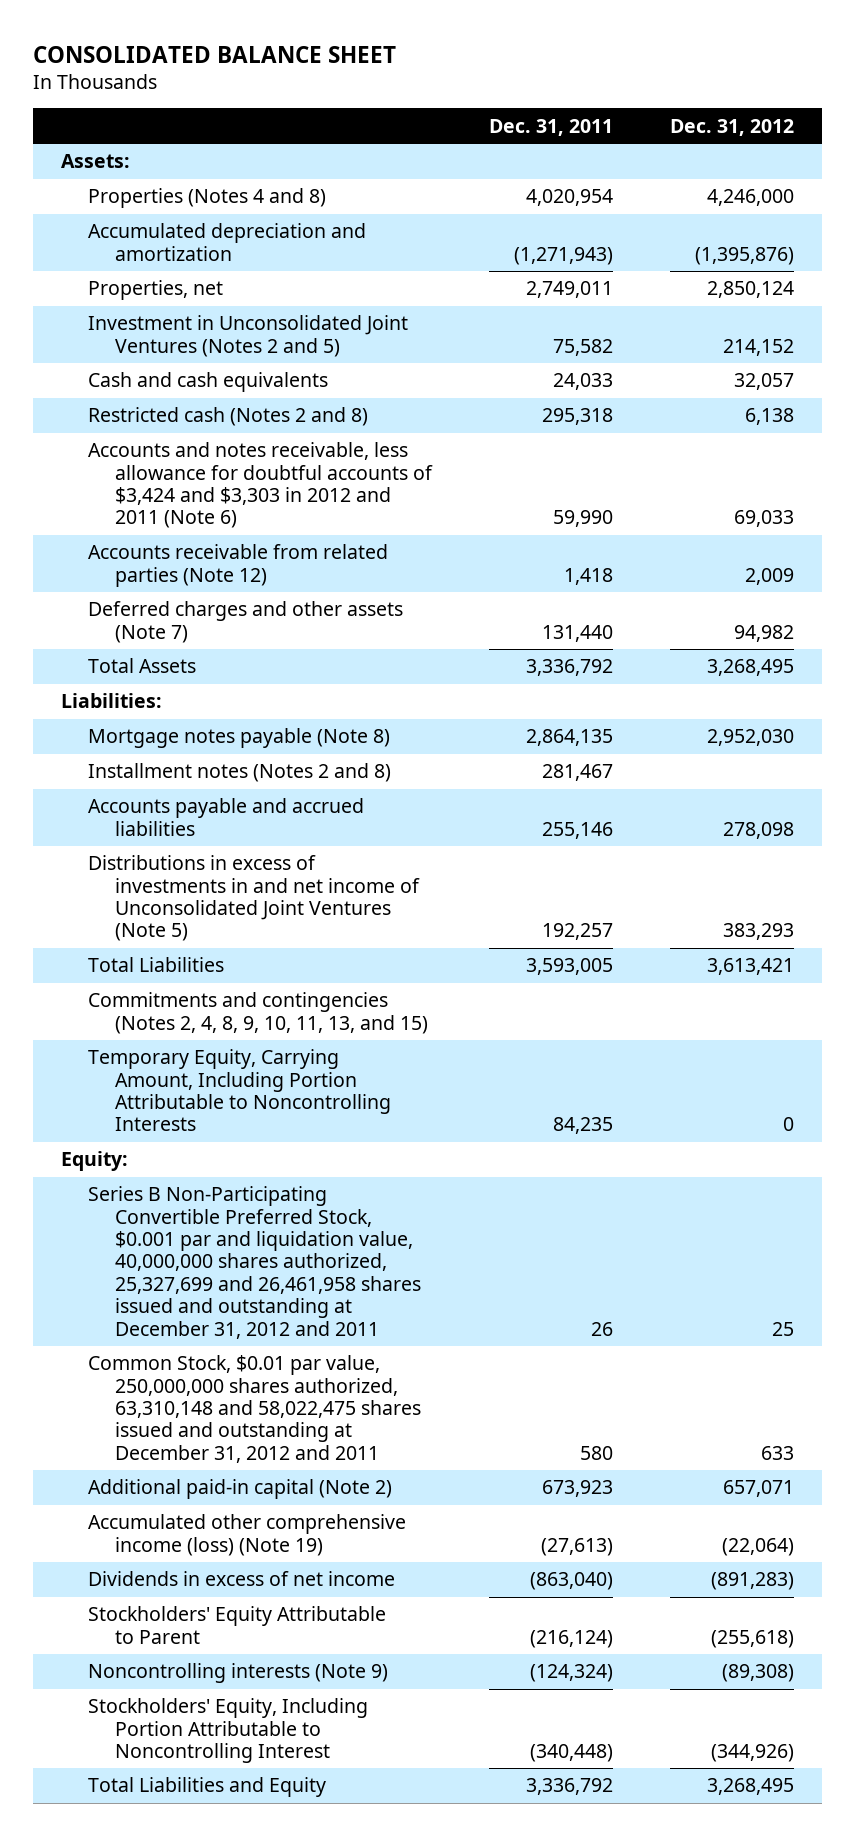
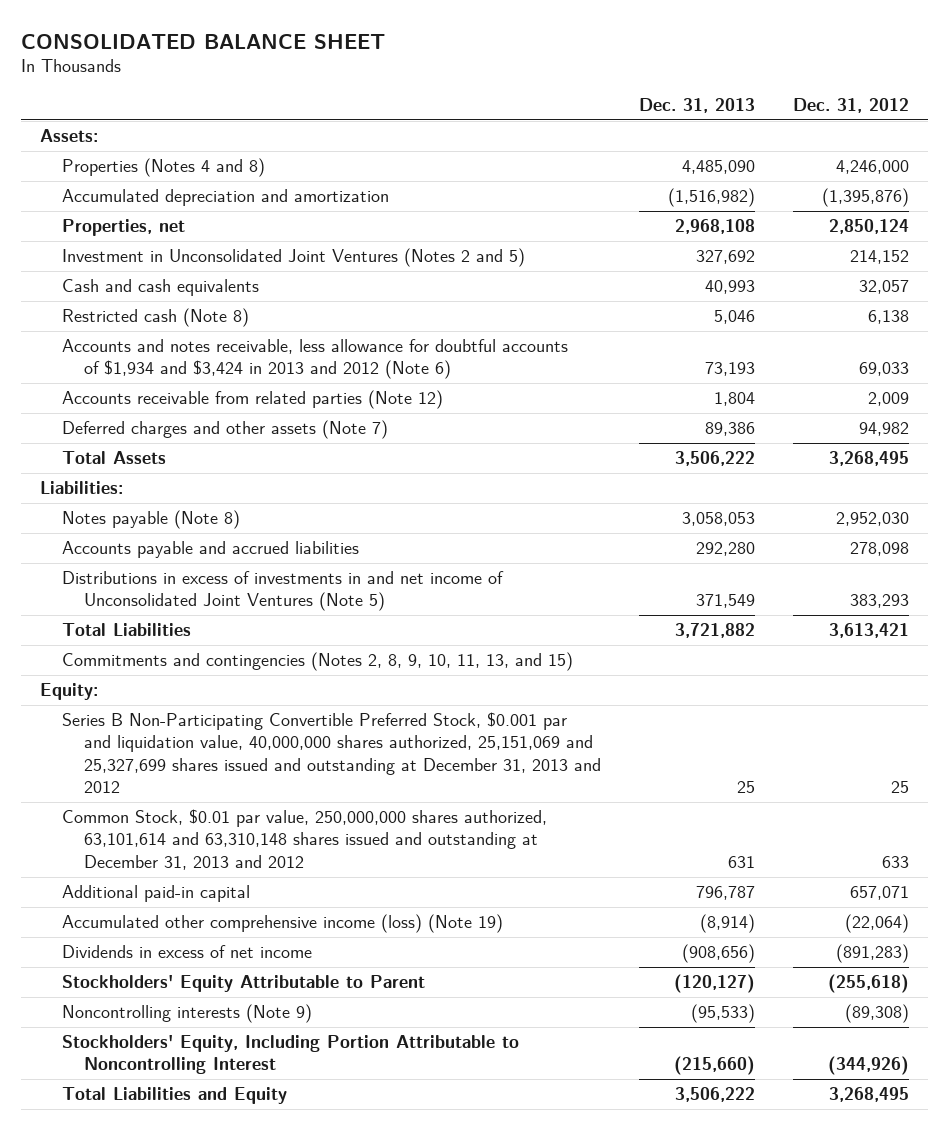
- | Dec. 31, 2011 | Dec. 31, 2012
+ | Dec. 31, 2013 | Dec. 31, 2012
- Restricted cash (Notes 2 and 8) | 295,318 | 6,138
- Accounts and notes receivable, less allowance for doubtful accounts of $3,424 and $3,303 in 2012 and 2011 (Note 6) | 59,990 | 69,033
+ Restricted cash (Note 8) | 5,046 | 6,138
+ Accounts and notes receivable, less allowance for doubtful accounts of $1,934 and $3,424 in 2013 and 2012 (Note 6) | 73,193 | 69,033
- Mortgage notes payable (Note 8) | 2,864,135 | 2,952,030
- Installment notes (Notes 2 and 8) | 281,467 |
+ Notes payable (Note 8) | 3,058,053 | 2,952,030
- Commitments and contingencies (Notes 2, 4, 8, 9, 10, 11, 13, and 15)
- Temporary Equity, Carrying Amount, Including Portion Attributable to Noncontrolling Interests | 84,235 | 0
+ Commitments and contingencies (Notes 2, 8, 9, 10, 11, 13, and 15)
- Series B Non-Participating Convertible Preferred Stock, $0.001 par and liquidation value, 40,000,000 shares authorized, 25,327,699 and 26,461,958 shares issued and outstanding at December 31, 2012 and 2011 | 26 | 25
- Common Stock, $0.01 par value, 250,000,000 shares authorized, 63,310,148 and 58,022,475 shares issued and outstanding at December 31, 2012 and 2011 | 580 | 633
- Additional paid-in capital (Note 2) | 673,923 | 657,071
+ Series B Non-Participating Convertible Preferred Stock, $0.001 par and liquidation value, 40,000,000 shares authorized, 25,151,069 and 25,327,699 shares issued and outstanding at December 31, 2013 and 2012 | 25 | 25
+ Common Stock, $0.01 par value, 250,000,000 shares authorized, 63,101,614 and 63,310,148 shares issued and outstanding at December 31, 2013 and 2012 | 631 | 633
+ Additional paid-in capital | 796,787 | 657,071

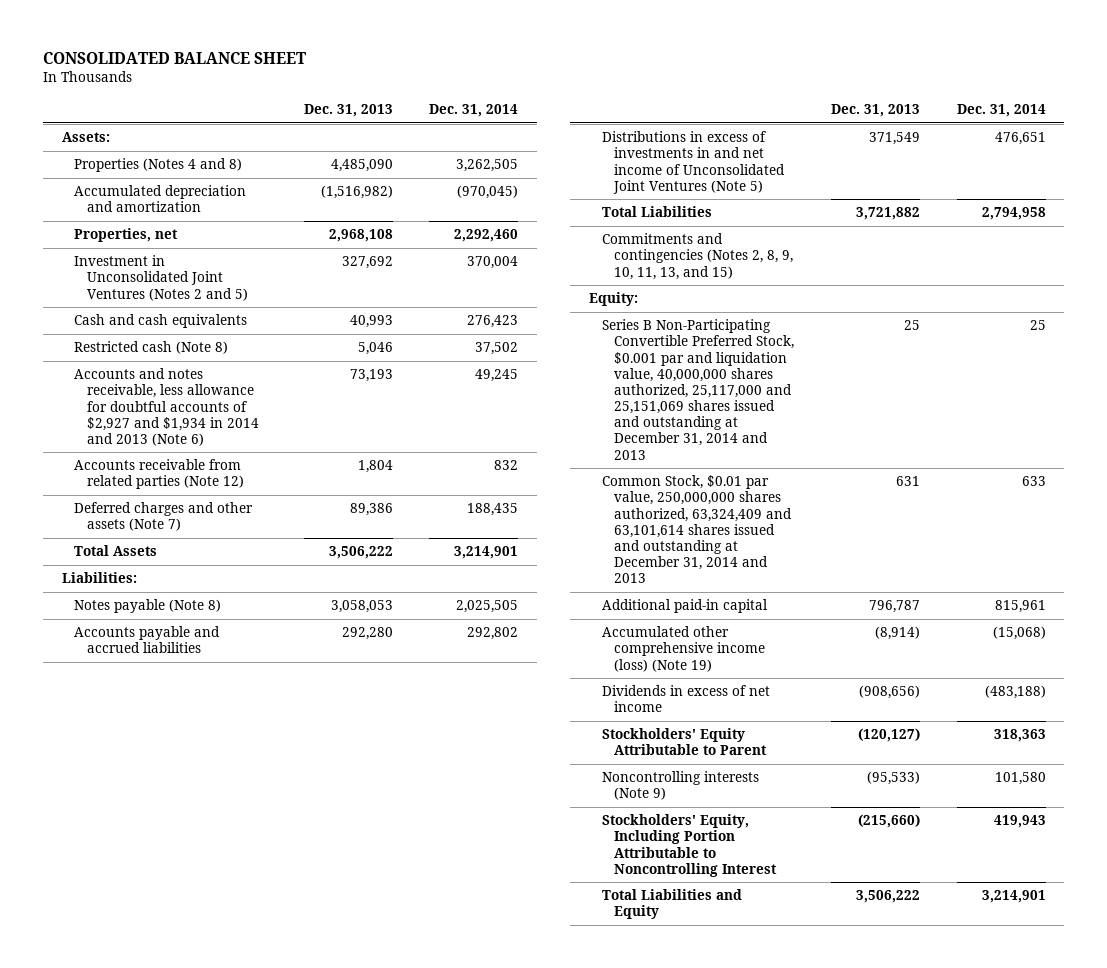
- | Dec. 31, 2013 | Dec. 31, 2012
+ | Dec. 31, 2013 | Dec. 31, 2014
- Accounts and notes receivable, less allowance for doubtful accounts of $1,934 and $3,424 in 2013 and 2012 (Note 6) | 73,193 | 69,033
+ Accounts and notes receivable, less allowance for doubtful accounts of $2,927 and $1,934 in 2014 and 2013 (Note 6) | 73,193 | 49,245
- Series B Non-Participating Convertible Preferred Stock, $0.001 par and liquidation value, 40,000,000 shares authorized, 25,151,069 and 25,327,699 shares issued and outstanding at December 31, 2013 and 2012 | 25 | 25
- Common Stock, $0.01 par value, 250,000,000 shares authorized, 63,101,614 and 63,310,148 shares issued and outstanding at December 31, 2013 and 2012 | 631 | 633
+ Series B Non-Participating Convertible Preferred Stock, $0.001 par and liquidation value, 40,000,000 shares authorized, 25,117,000 and 25,151,069 shares issued and outstanding at December 31, 2014 and 2013 | 25 | 25
+ Common Stock, $0.01 par value, 250,000,000 shares authorized, 63,324,409 and 63,101,614 shares issued and outstanding at December 31, 2014 and 2013 | 631 | 633

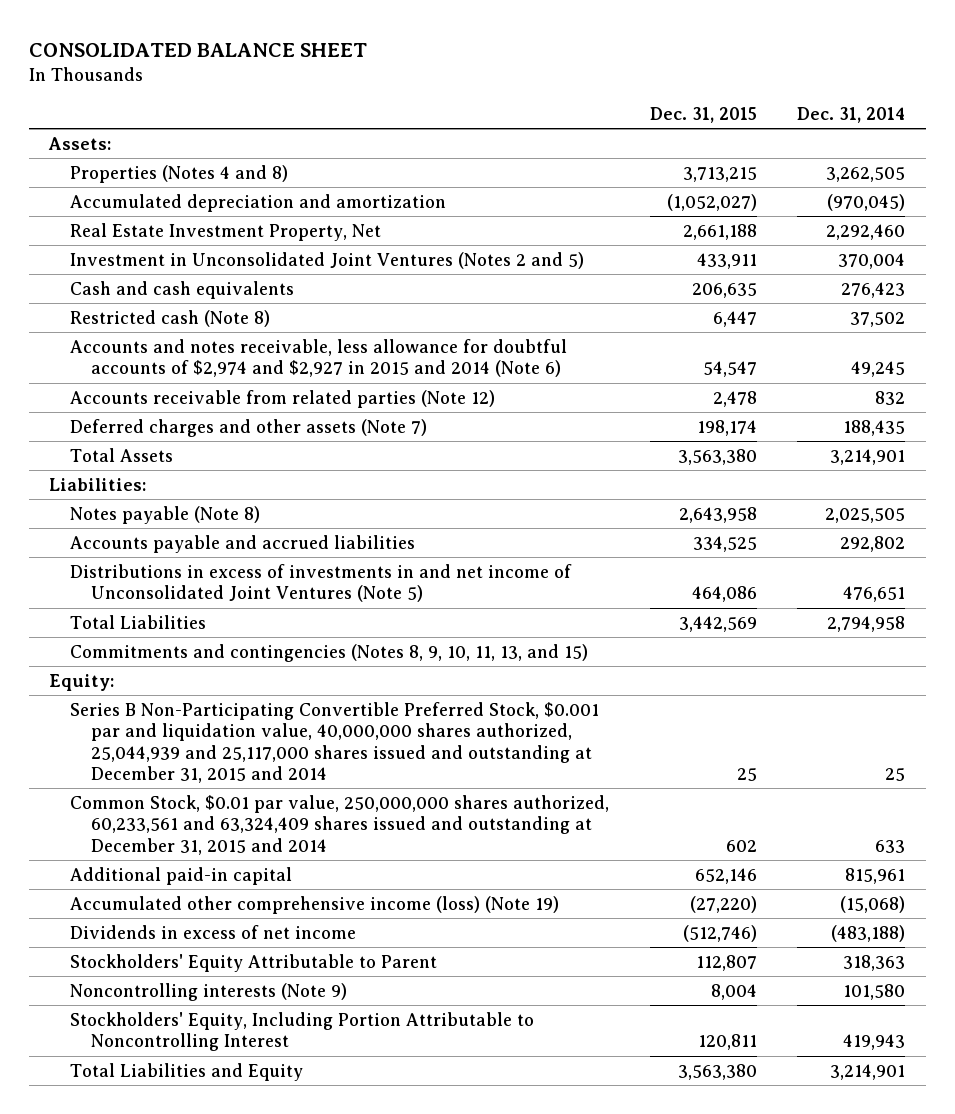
- | Dec. 31, 2013 | Dec. 31, 2014
+ | Dec. 31, 2015 | Dec. 31, 2014
- Properties, net | 2,968,108 | 2,292,460
+ Real Estate Investment Property, Net | 2,661,188 | 2,292,460
- Accounts and notes receivable, less allowance for doubtful accounts of $2,927 and $1,934 in 2014 and 2013 (Note 6) | 73,193 | 49,245
+ Accounts and notes receivable, less allowance for doubtful accounts of $2,974 and $2,927 in 2015 and 2014 (Note 6) | 54,547 | 49,245
- Commitments and contingencies (Notes 2, 8, 9, 10, 11, 13, and 15)
+ Commitments and contingencies (Notes 8, 9, 10, 11, 13, and 15)
- Series B Non-Participating Convertible Preferred Stock, $0.001 par and liquidation value, 40,000,000 shares authorized, 25,117,000 and 25,151,069 shares issued and outstanding at December 31, 2014 and 2013 | 25 | 25
- Common Stock, $0.01 par value, 250,000,000 shares authorized, 63,324,409 and 63,101,614 shares issued and outstanding at December 31, 2014 and 2013 | 631 | 633
+ Series B Non-Participating Convertible Preferred Stock, $0.001 par and liquidation value, 40,000,000 shares authorized, 25,044,939 and 25,117,000 shares issued and outstanding at December 31, 2015 and 2014 | 25 | 25
+ Common Stock, $0.01 par value, 250,000,000 shares authorized, 60,233,561 and 63,324,409 shares issued and outstanding at December 31, 2015 and 2014 | 602 | 633

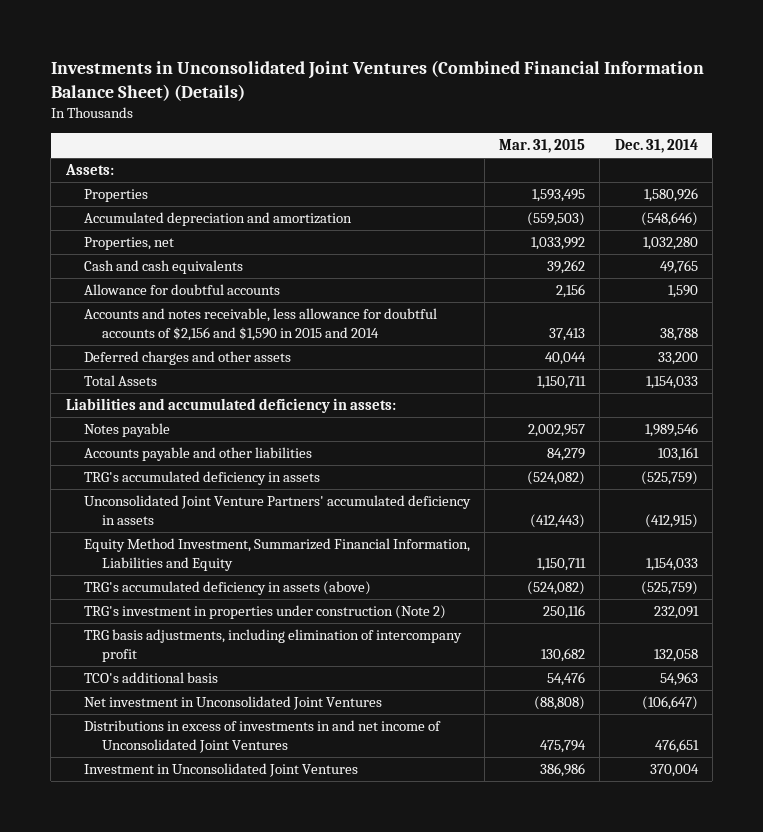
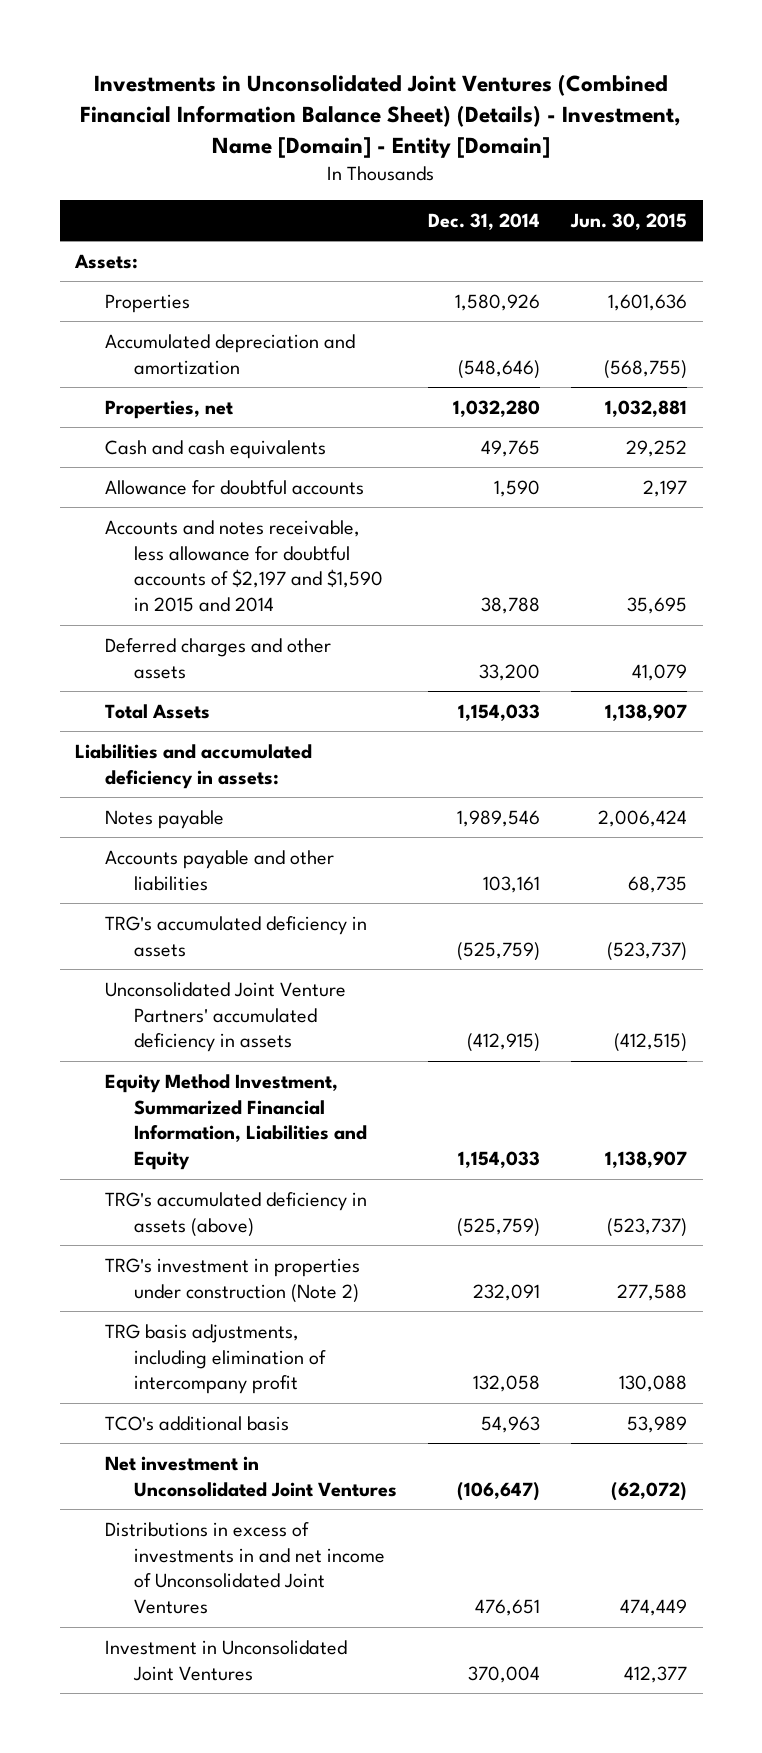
- Investments in Unconsolidated Joint Ventures (Combined Financial Information Balance Sheet) (Details)
+ Investments in Unconsolidated Joint Ventures (Combined Financial Information Balance Sheet) (Details) - Investment, Name [Domain] - Entity [Domain]
- | Mar. 31, 2015 | Dec. 31, 2014
+ | Dec. 31, 2014 | Jun. 30, 2015
- Accounts and notes receivable, less allowance for doubtful accounts of $2,156 and $1,590 in 2015 and 2014 | 37,413 | 38,788
+ Accounts and notes receivable, less allowance for doubtful accounts of $2,197 and $1,590 in 2015 and 2014 | 38,788 | 35,695

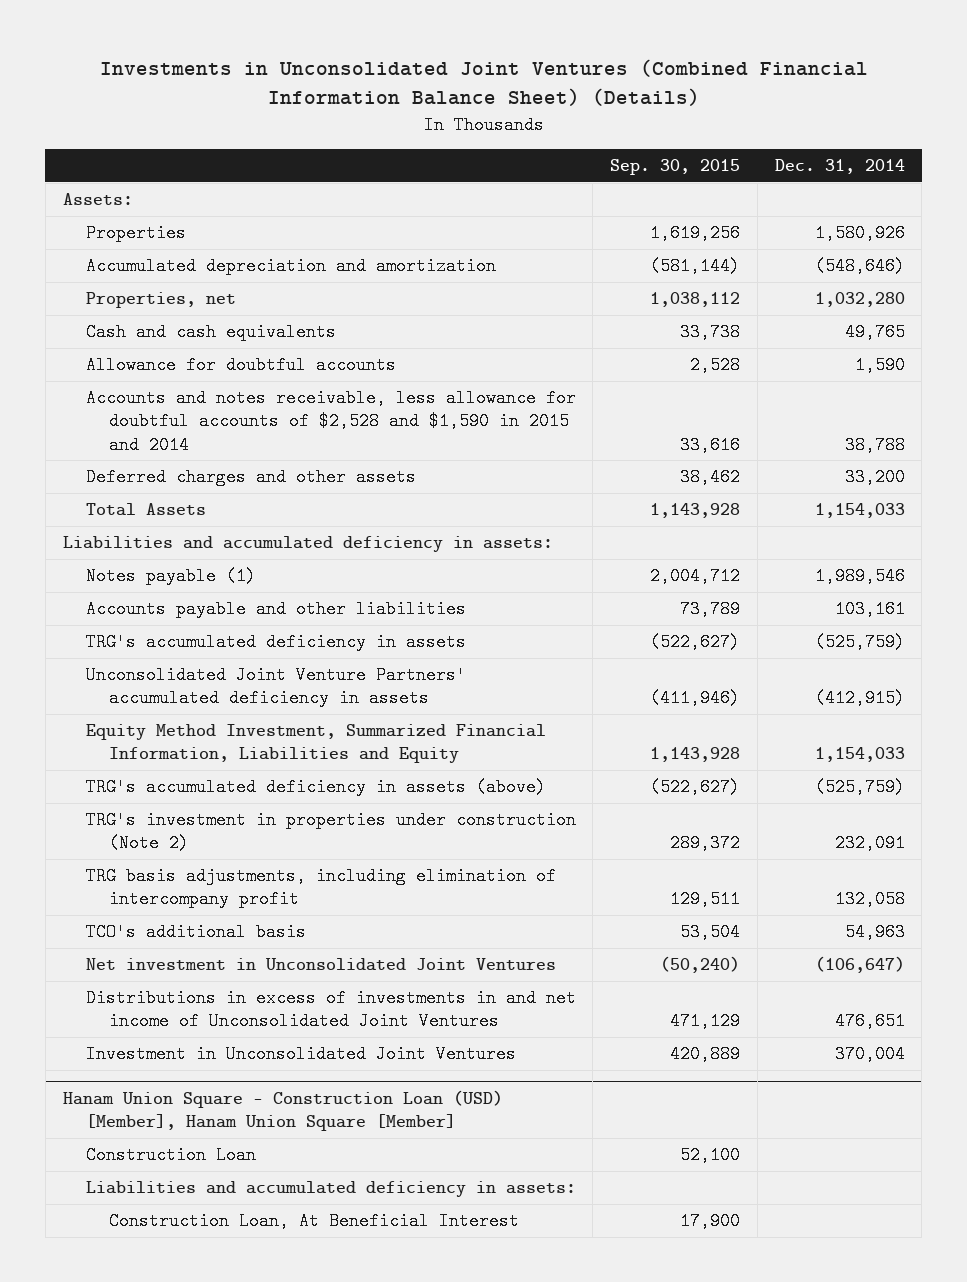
- Investments in Unconsolidated Joint Ventures (Combined Financial Information Balance Sheet) (Details) - Investment, Name [Domain] - Entity [Domain]
+ Investments in Unconsolidated Joint Ventures (Combined Financial Information Balance Sheet) (Details)
- | Dec. 31, 2014 | Jun. 30, 2015
+ | Sep. 30, 2015 | Dec. 31, 2014
- Accounts and notes receivable, less allowance for doubtful accounts of $2,197 and $1,590 in 2015 and 2014 | 38,788 | 35,695
+ Accounts and notes receivable, less allowance for doubtful accounts of $2,528 and $1,590 in 2015 and 2014 | 33,616 | 38,788
- Notes payable | 1,989,546 | 2,006,424
+ Notes payable (1) | 2,004,712 | 1,989,546
+ Hanam Union Square - Construction Loan (USD) [Member], Hanam Union Square [Member]
+ Construction Loan | 52,100 |
+ Liabilities and accumulated deficiency in assets:
+ Construction Loan, At Beneficial Interest | 17,900 |

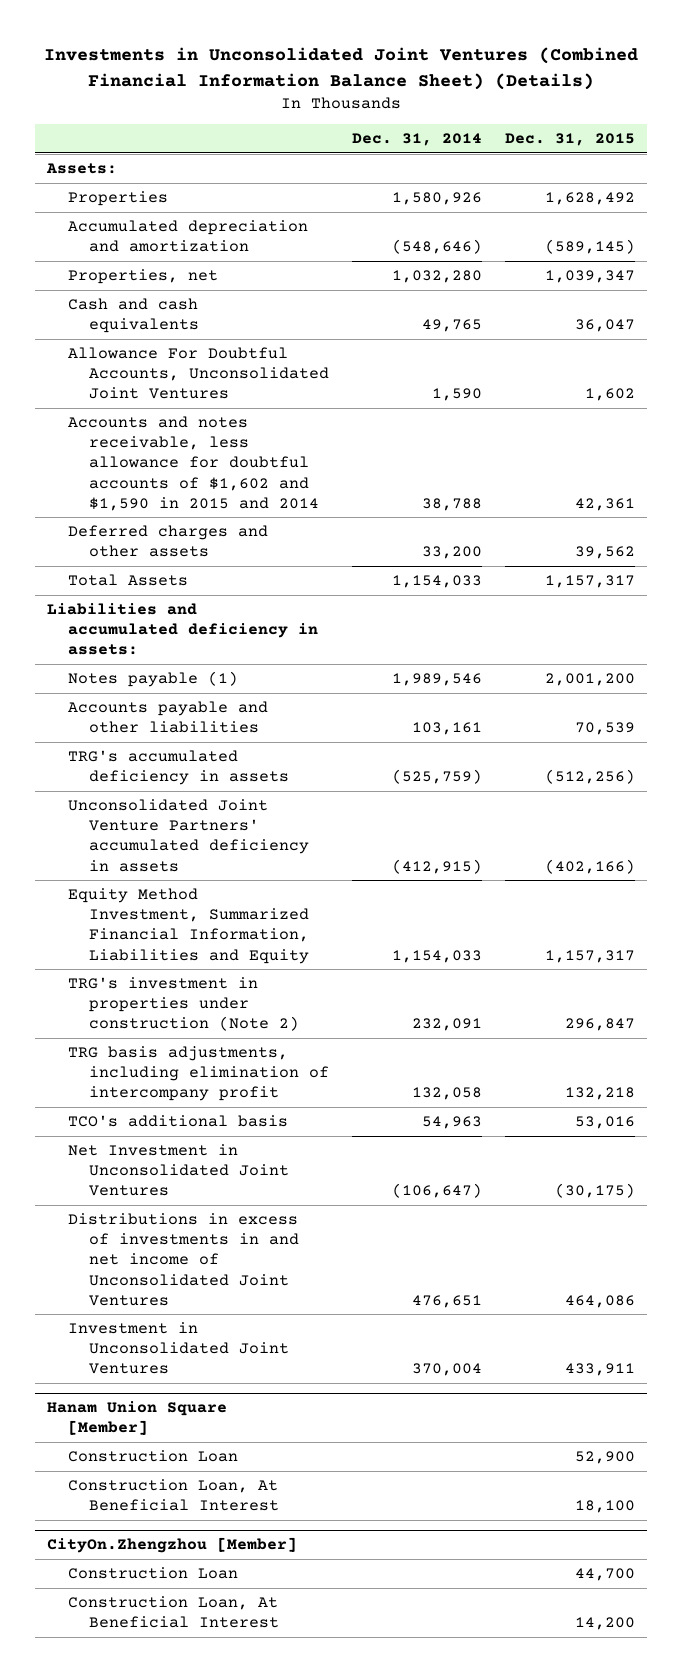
- | Sep. 30, 2015 | Dec. 31, 2014
+ | Dec. 31, 2014 | Dec. 31, 2015
- Allowance for doubtful accounts | 2,528 | 1,590
- Accounts and notes receivable, less allowance for doubtful accounts of $2,528 and $1,590 in 2015 and 2014 | 33,616 | 38,788
+ Allowance For Doubtful Accounts, Unconsolidated Joint Ventures | 1,590 | 1,602
+ Accounts and notes receivable, less allowance for doubtful accounts of $1,602 and $1,590 in 2015 and 2014 | 38,788 | 42,361
- TRG's accumulated deficiency in assets (above) | (522,627) | (525,759)
- Net investment in Unconsolidated Joint Ventures | (50,240) | (106,647)
+ Net Investment in Unconsolidated Joint Ventures | (106,647) | (30,175)
- Hanam Union Square - Construction Loan (USD) [Member], Hanam Union Square [Member]
+ Hanam Union Square [Member]
- Liabilities and accumulated deficiency in assets:
+ CityOn.Zhengzhou [Member]
+ Construction Loan | | 44,700
+ Construction Loan, At Beneficial Interest | | 14,200

